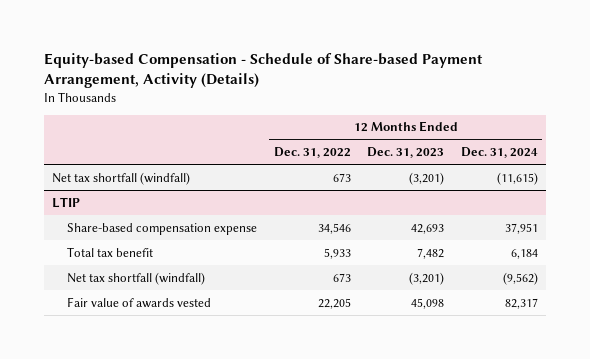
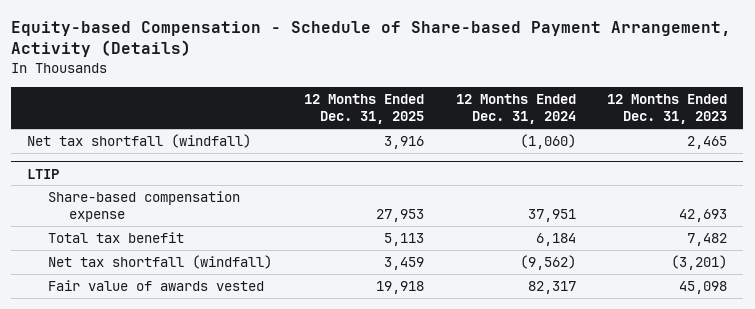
- | 12 Months Ended Dec. 31, 2022 | 12 Months Ended Dec. 31, 2023 | 12 Months Ended Dec. 31, 2024
+ | 12 Months Ended Dec. 31, 2025 | 12 Months Ended Dec. 31, 2024 | 12 Months Ended Dec. 31, 2023
- Net tax shortfall (windfall) | 673 | (3,201) | (11,615)
+ Net tax shortfall (windfall) | 3,916 | (1,060) | 2,465

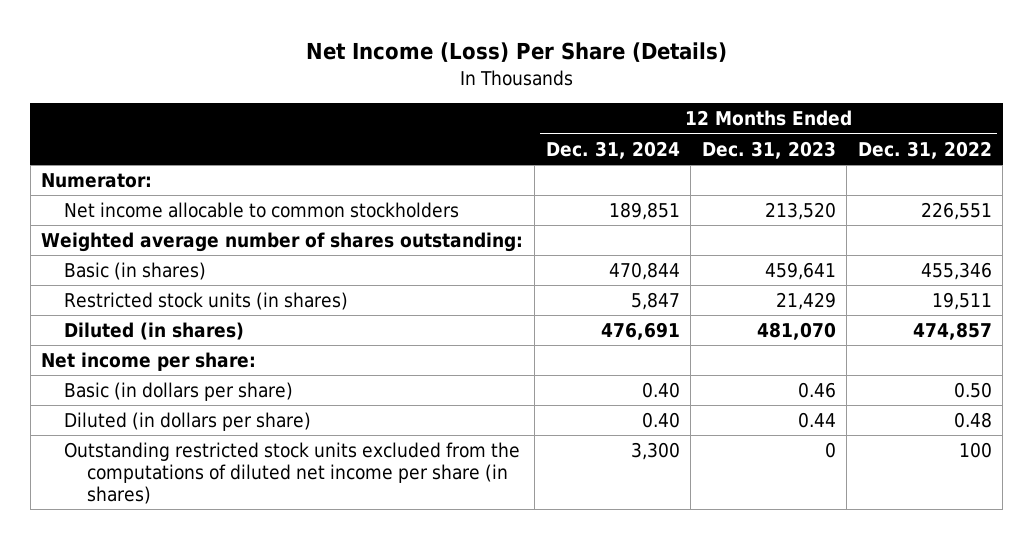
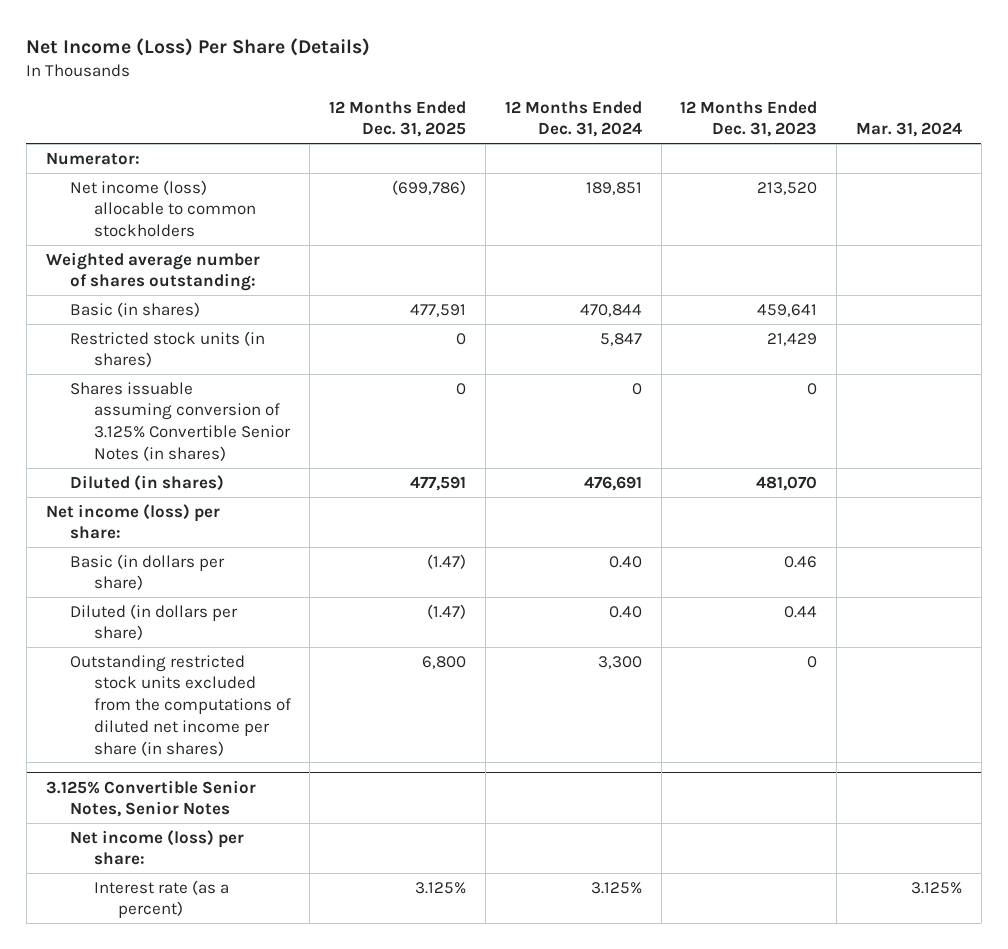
- | 12 Months Ended Dec. 31, 2024 | 12 Months Ended Dec. 31, 2023 | 12 Months Ended Dec. 31, 2022
+ | 12 Months Ended Dec. 31, 2025 | 12 Months Ended Dec. 31, 2024 | 12 Months Ended Dec. 31, 2023 | Mar. 31, 2024
- Net income allocable to common stockholders | 189,851 | 213,520 | 226,551
+ Net income (loss) allocable to common stockholders | (699,786) | 189,851 | 213,520 |
+ Shares issuable assuming conversion of 3.125% Convertible Senior Notes (in shares) | 0 | 0 | 0 |
- Net income per share:
+ Net income (loss) per share:
+ 3.125% Convertible Senior Notes, Senior Notes
+ Net income (loss) per share:
+ Interest rate (as a percent) | 3.125% | 3.125% | | 3.125%

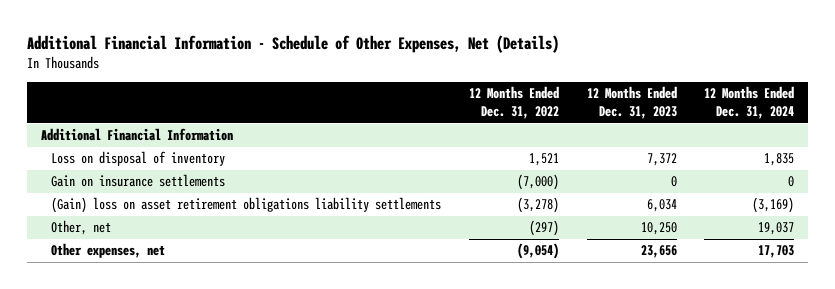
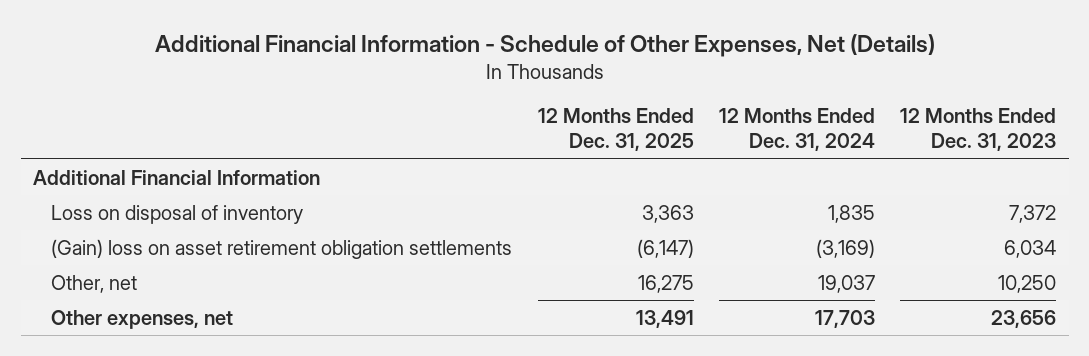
- | 12 Months Ended Dec. 31, 2022 | 12 Months Ended Dec. 31, 2023 | 12 Months Ended Dec. 31, 2024
+ | 12 Months Ended Dec. 31, 2025 | 12 Months Ended Dec. 31, 2024 | 12 Months Ended Dec. 31, 2023
- Gain on insurance settlements | (7,000) | 0 | 0
- (Gain) loss on asset retirement obligations liability settlements | (3,278) | 6,034 | (3,169)
+ (Gain) loss on asset retirement obligation settlements | (6,147) | (3,169) | 6,034

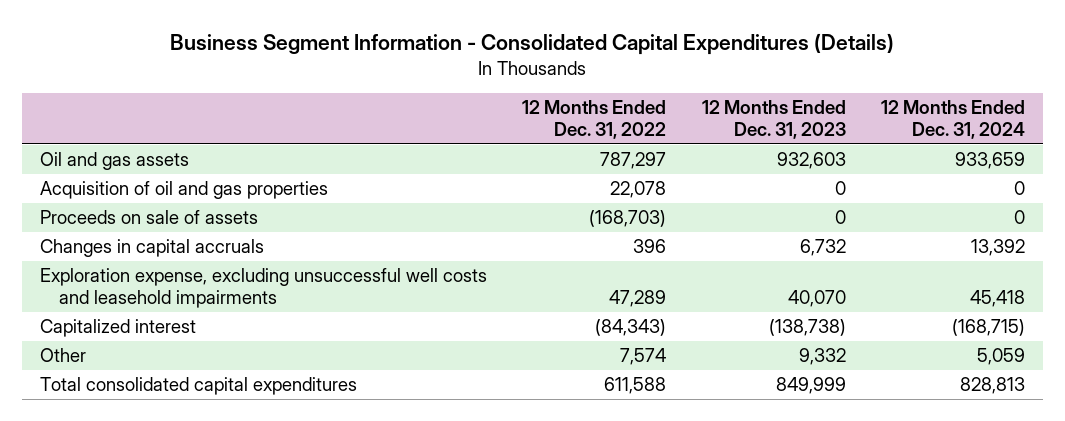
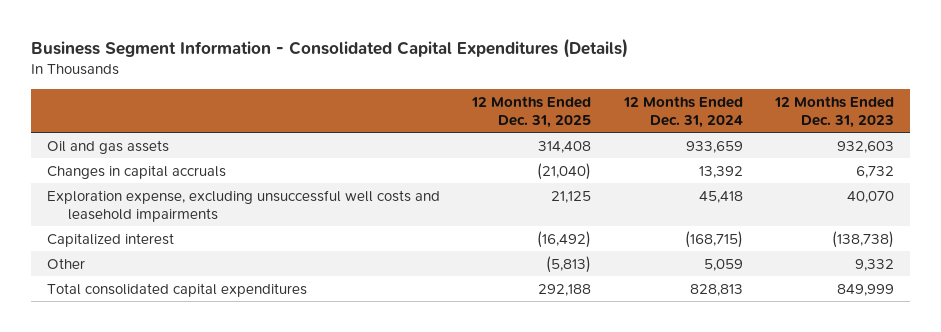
- | 12 Months Ended Dec. 31, 2022 | 12 Months Ended Dec. 31, 2023 | 12 Months Ended Dec. 31, 2024
+ | 12 Months Ended Dec. 31, 2025 | 12 Months Ended Dec. 31, 2024 | 12 Months Ended Dec. 31, 2023
- Acquisition of oil and gas properties | 22,078 | 0 | 0
- Proceeds on sale of assets | (168,703) | 0 | 0

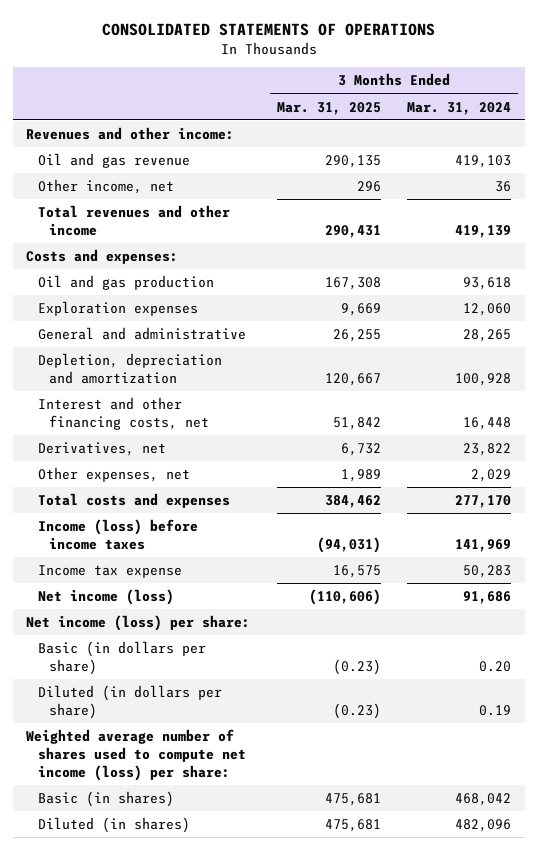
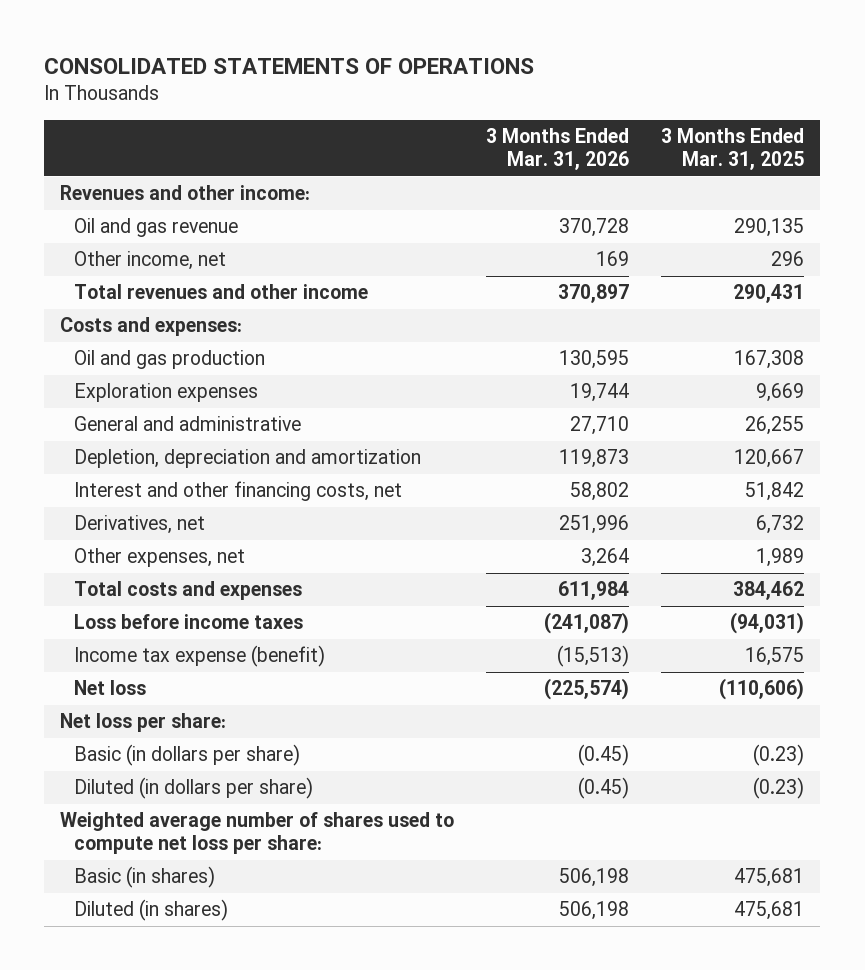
- | 3 Months Ended Mar. 31, 2025 | 3 Months Ended Mar. 31, 2024
+ | 3 Months Ended Mar. 31, 2026 | 3 Months Ended Mar. 31, 2025
- Income (loss) before income taxes | (94,031) | 141,969
- Income tax expense | 16,575 | 50,283
- Net income (loss) | (110,606) | 91,686
- Net income (loss) per share:
+ Loss before income taxes | (241,087) | (94,031)
+ Income tax expense (benefit) | (15,513) | 16,575
+ Net loss | (225,574) | (110,606)
+ Net loss per share:
- Weighted average number of shares used to compute net income (loss) per share:
+ Weighted average number of shares used to compute net loss per share:

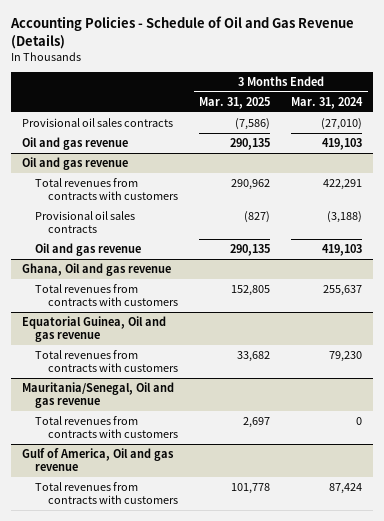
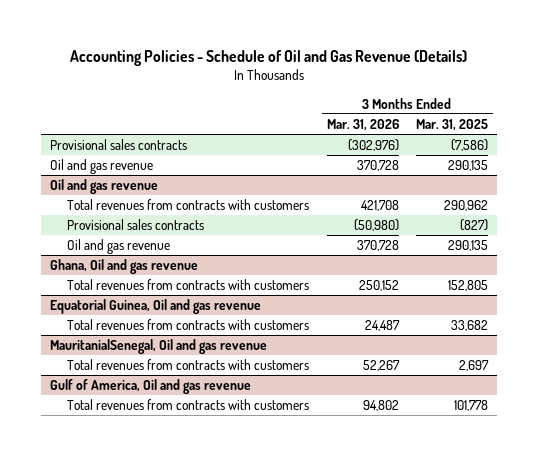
- | 3 Months Ended Mar. 31, 2025 | 3 Months Ended Mar. 31, 2024
+ | 3 Months Ended Mar. 31, 2026 | 3 Months Ended Mar. 31, 2025
- Provisional oil sales contracts | (7,586) | (27,010)
+ Provisional sales contracts | (302,976) | (7,586)
@ Oil and gas revenue
- Provisional oil sales contracts | (827) | (3,188)
+ Provisional sales contracts | (50,980) | (827)
- Mauritania/Senegal, Oil and gas revenue
+ Mauritania|Senegal, Oil and gas revenue

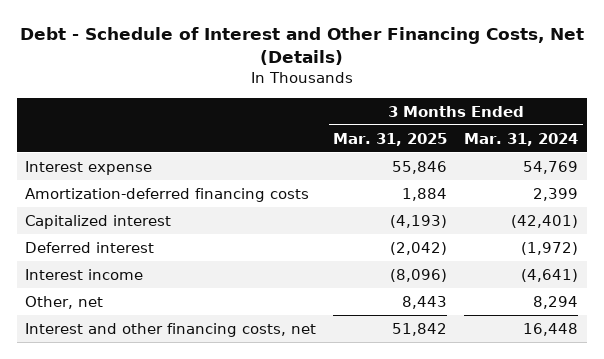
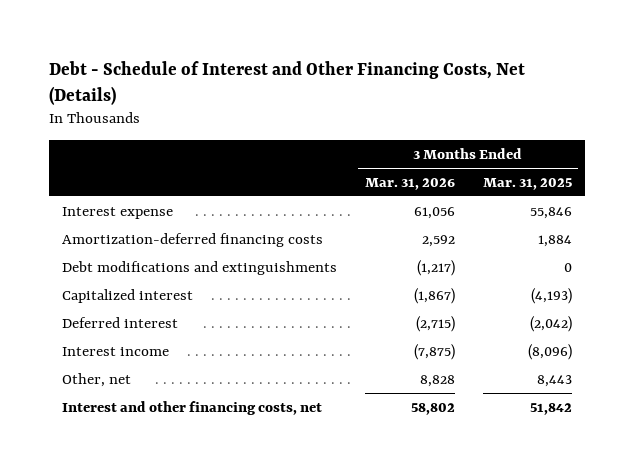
- | 3 Months Ended Mar. 31, 2025 | 3 Months Ended Mar. 31, 2024
+ | 3 Months Ended Mar. 31, 2026 | 3 Months Ended Mar. 31, 2025
+ Debt modifications and extinguishments | (1,217) | 0

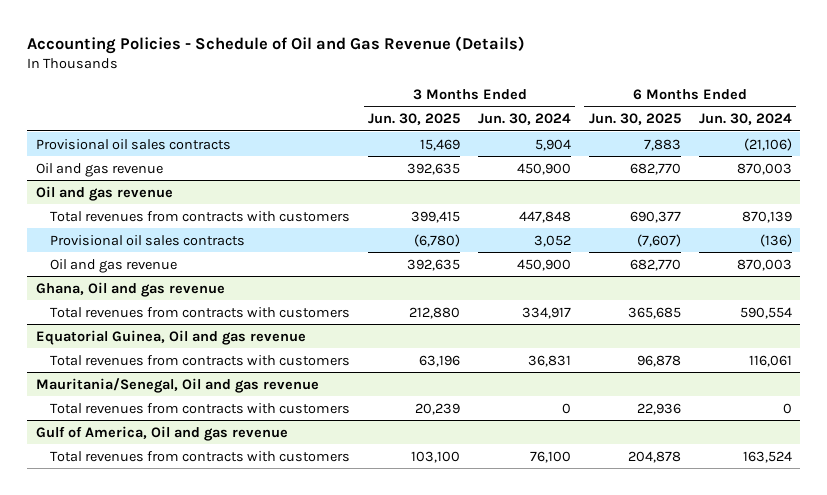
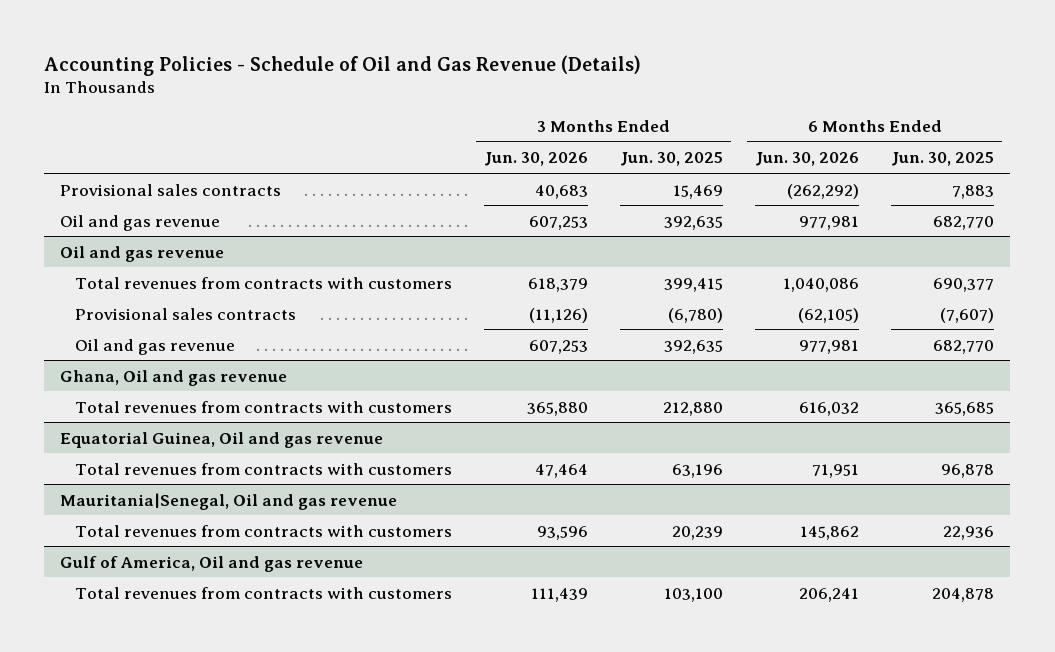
- | 3 Months Ended Jun. 30, 2025 | 3 Months Ended Jun. 30, 2024 | 6 Months Ended Jun. 30, 2025 | 6 Months Ended Jun. 30, 2024
+ | 3 Months Ended Jun. 30, 2026 | 3 Months Ended Jun. 30, 2025 | 6 Months Ended Jun. 30, 2026 | 6 Months Ended Jun. 30, 2025
- Provisional oil sales contracts | 15,469 | 5,904 | 7,883 | (21,106)
+ Provisional sales contracts | 40,683 | 15,469 | (262,292) | 7,883
@ Oil and gas revenue
- Provisional oil sales contracts | (6,780) | 3,052 | (7,607) | (136)
+ Provisional sales contracts | (11,126) | (6,780) | (62,105) | (7,607)
- Mauritania/Senegal, Oil and gas revenue
+ Mauritania|Senegal, Oil and gas revenue

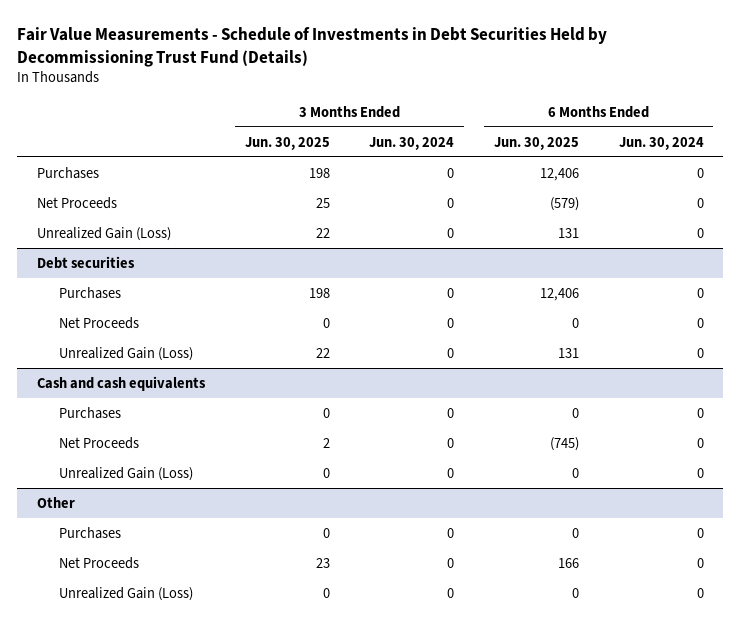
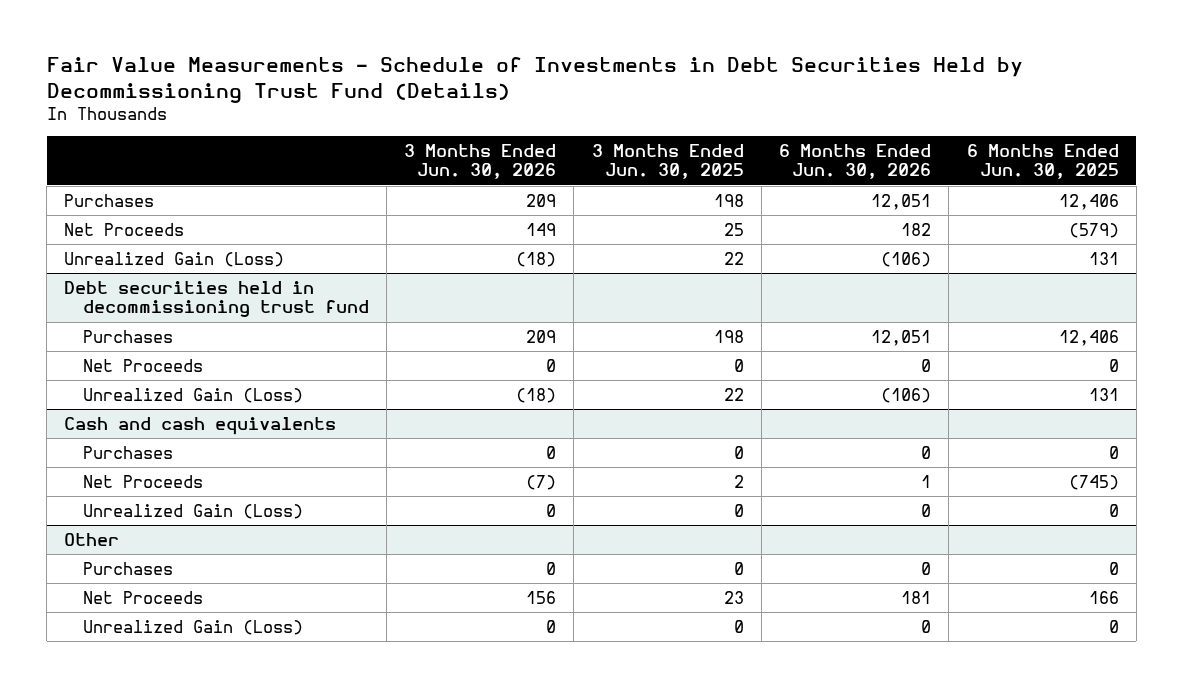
- | 3 Months Ended Jun. 30, 2025 | 3 Months Ended Jun. 30, 2024 | 6 Months Ended Jun. 30, 2025 | 6 Months Ended Jun. 30, 2024
+ | 3 Months Ended Jun. 30, 2026 | 3 Months Ended Jun. 30, 2025 | 6 Months Ended Jun. 30, 2026 | 6 Months Ended Jun. 30, 2025
- Debt securities
+ Debt securities held in decommissioning trust fund

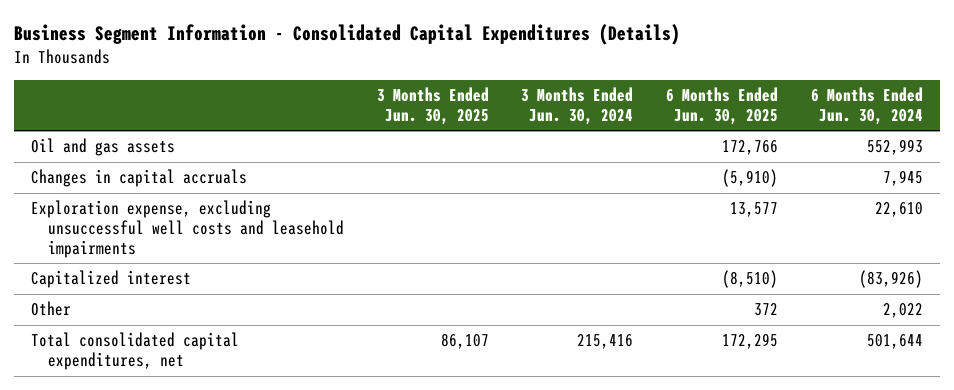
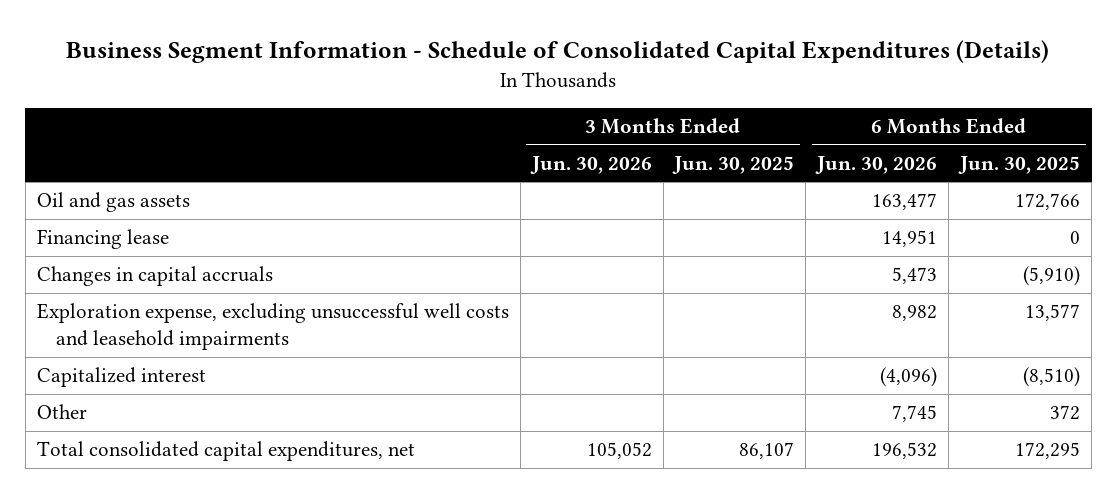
- Business Segment Information - Consolidated Capital Expenditures (Details)
+ Business Segment Information - Schedule of Consolidated Capital Expenditures (Details)
- | 3 Months Ended Jun. 30, 2025 | 3 Months Ended Jun. 30, 2024 | 6 Months Ended Jun. 30, 2025 | 6 Months Ended Jun. 30, 2024
+ | 3 Months Ended Jun. 30, 2026 | 3 Months Ended Jun. 30, 2025 | 6 Months Ended Jun. 30, 2026 | 6 Months Ended Jun. 30, 2025
+ Financing lease | | | 14,951 | 0

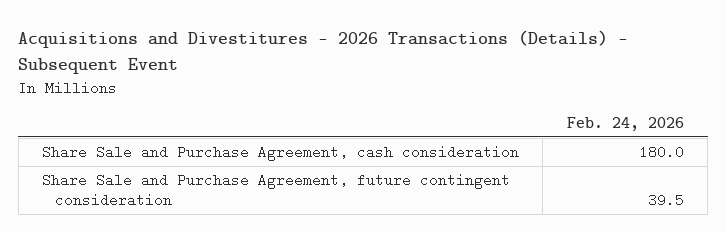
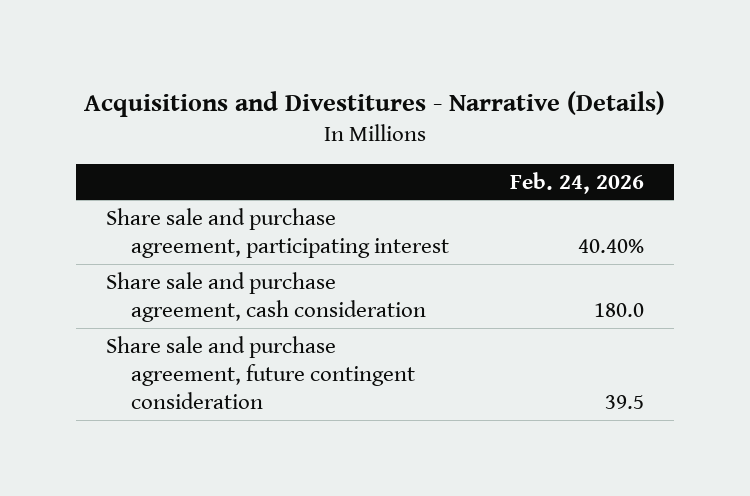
- Acquisitions and Divestitures - 2026 Transactions (Details) - Subsequent Event
+ Acquisitions and Divestitures - Narrative (Details)
- Share Sale and Purchase Agreement, cash consideration | 180.0
- Share Sale and Purchase Agreement, future contingent consideration | 39.5
+ Share sale and purchase agreement, participating interest | 40.40%
+ Share sale and purchase agreement, cash consideration | 180.0
+ Share sale and purchase agreement, future contingent consideration | 39.5

